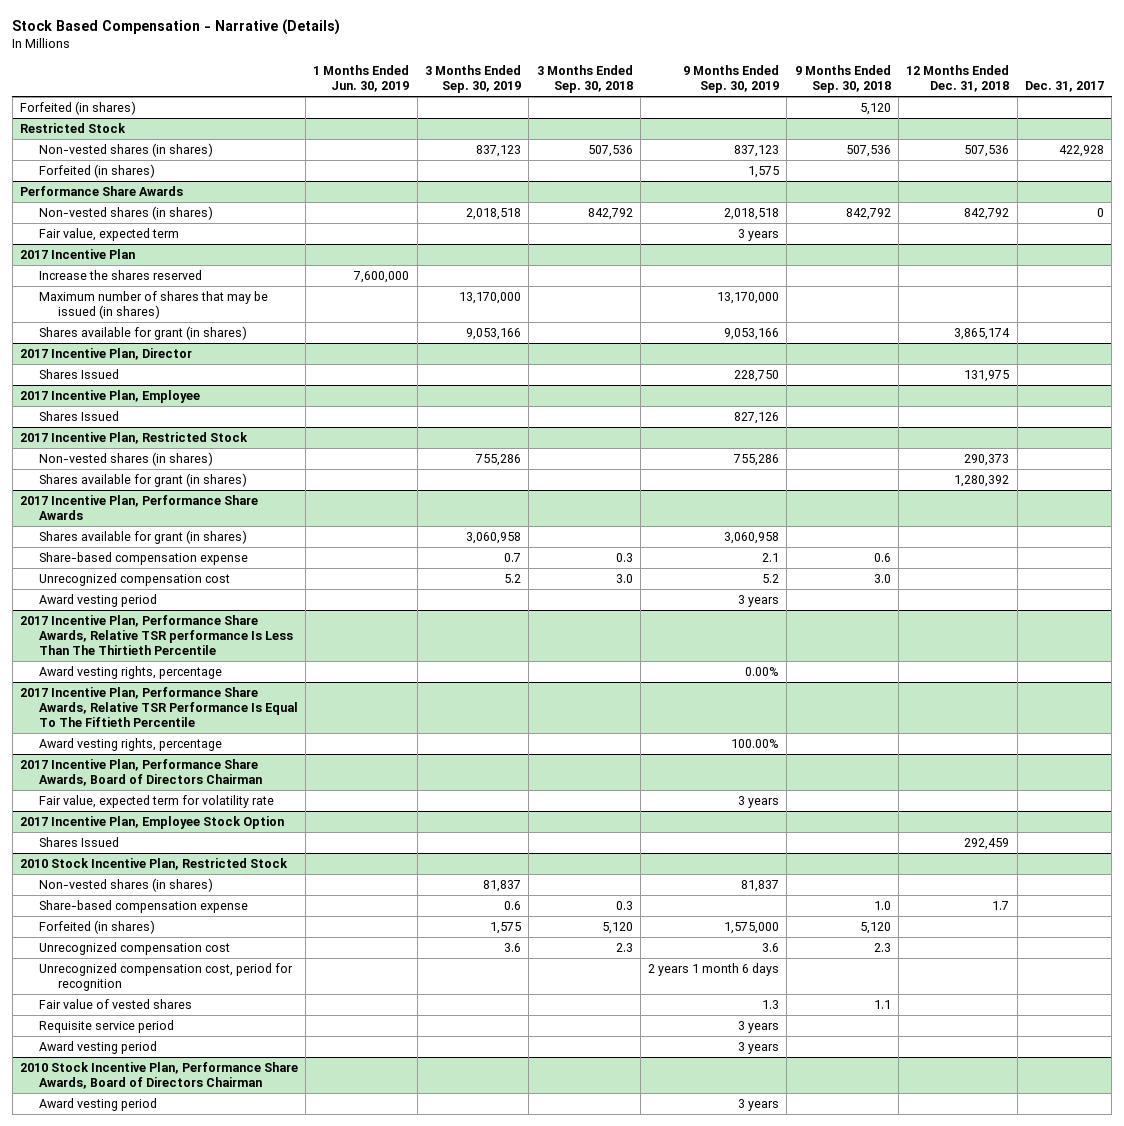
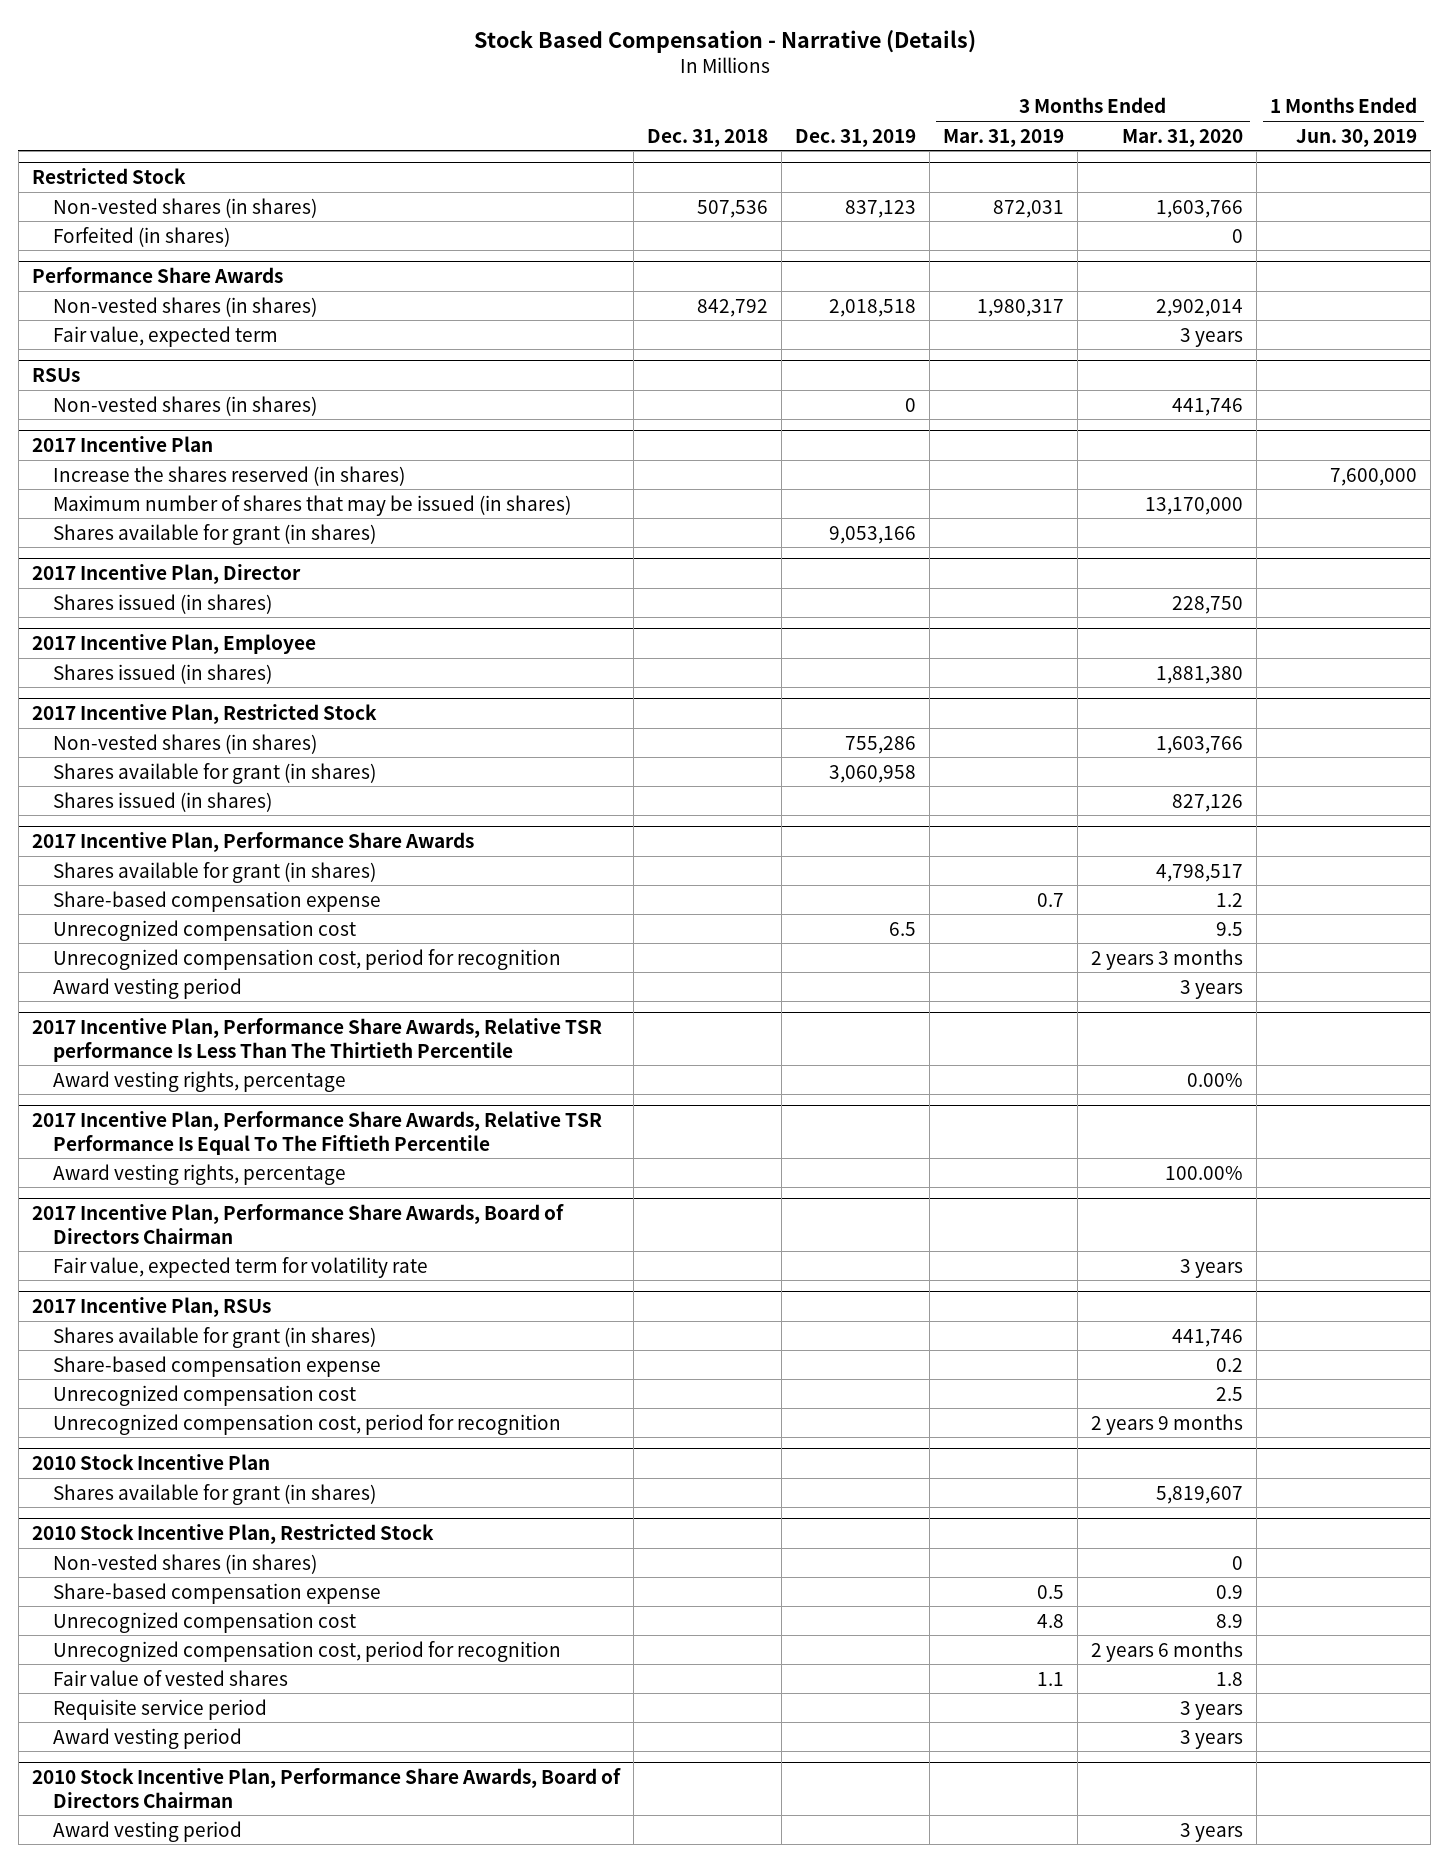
- | 1 Months Ended Jun. 30, 2019 | 3 Months Ended Sep. 30, 2019 | 3 Months Ended Sep. 30, 2018 | 9 Months Ended Sep. 30, 2019 | 9 Months Ended Sep. 30, 2018 | 12 Months Ended Dec. 31, 2018 | Dec. 31, 2017
+ | Dec. 31, 2018 | Dec. 31, 2019 | 3 Months Ended Mar. 31, 2019 | 3 Months Ended Mar. 31, 2020 | 1 Months Ended Jun. 30, 2019
- Forfeited (in shares) | | | | | 5,120 | |
+ RSUs
+ Non-vested shares (in shares) | | 0 | | 441,746 |
@ 2017 Incentive Plan
- Increase the shares reserved | 7,600,000 | | | | | |
+ Increase the shares reserved (in shares) | | | | | 7,600,000
@ 2017 Incentive Plan, Director
- Shares Issued | | | | 228,750 | | 131,975 |
+ Shares issued (in shares) | | | | 228,750 |
@ 2017 Incentive Plan, Employee
- Shares Issued | | | | 827,126 | | |
+ Shares issued (in shares) | | | | 1,881,380 |
@ 2017 Incentive Plan, Restricted Stock
+ Shares issued (in shares) | | | | 827,126 |
@ 2017 Incentive Plan, Performance Share Awards
+ Unrecognized compensation cost, period for recognition | | | | 2 years 3 months |
- 2017 Incentive Plan, Employee Stock Option
- Shares Issued | | | | | | 292,459 |
+ 2017 Incentive Plan, RSUs
+ Shares available for grant (in shares) | | | | 441,746 |
+ Share-based compensation expense | | | | 0.2 |
+ Unrecognized compensation cost | | | | 2.5 |
+ Unrecognized compensation cost, period for recognition | | | | 2 years 9 months |
+ 2010 Stock Incentive Plan
+ Shares available for grant (in shares) | | | | 5,819,607 |
@ 2010 Stock Incentive Plan, Restricted Stock
- Forfeited (in shares) | | 1,575 | 5,120 | 1,575,000 | 5,120 | |

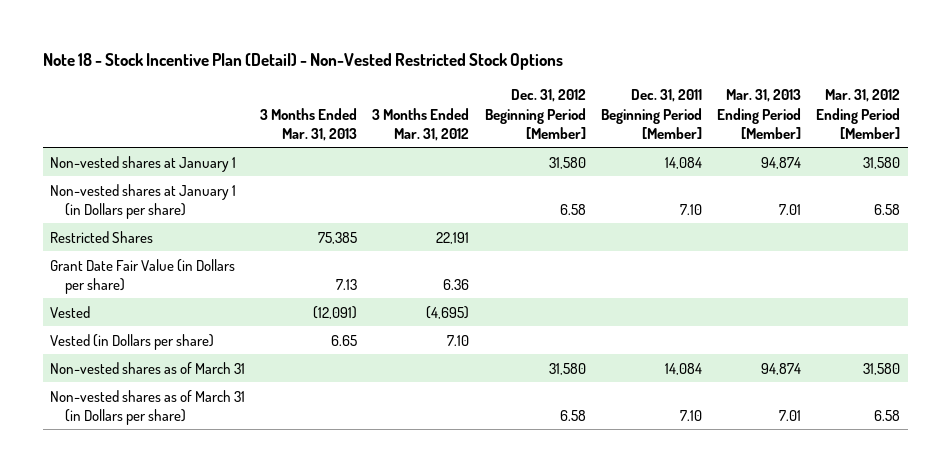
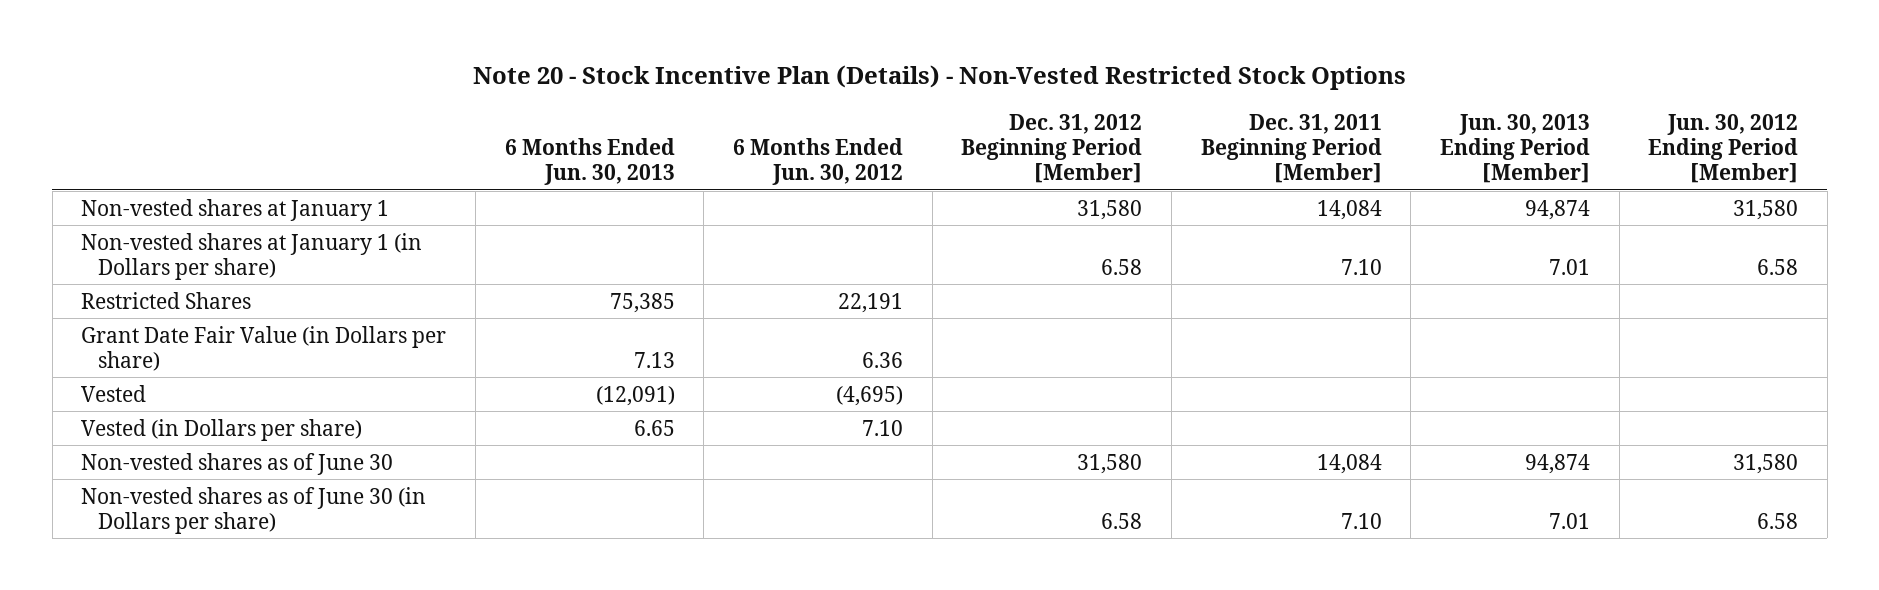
- Note 18 - Stock Incentive Plan (Detail) - Non-Vested Restricted Stock Options
+ Note 20 - Stock Incentive Plan (Details) - Non-Vested Restricted Stock Options
- | 3 Months Ended Mar. 31, 2013 | 3 Months Ended Mar. 31, 2012 | Dec. 31, 2012 Beginning Period [Member] | Dec. 31, 2011 Beginning Period [Member] | Mar. 31, 2013 Ending Period [Member] | Mar. 31, 2012 Ending Period [Member]
+ | 6 Months Ended Jun. 30, 2013 | 6 Months Ended Jun. 30, 2012 | Dec. 31, 2012 Beginning Period [Member] | Dec. 31, 2011 Beginning Period [Member] | Jun. 30, 2013 Ending Period [Member] | Jun. 30, 2012 Ending Period [Member]
- Non-vested shares as of March 31 | | | 31,580 | 14,084 | 94,874 | 31,580
- Non-vested shares as of March 31 (in Dollars per share) | | | 6.58 | 7.10 | 7.01 | 6.58
+ Non-vested shares as of June 30 | | | 31,580 | 14,084 | 94,874 | 31,580
+ Non-vested shares as of June 30 (in Dollars per share) | | | 6.58 | 7.10 | 7.01 | 6.58

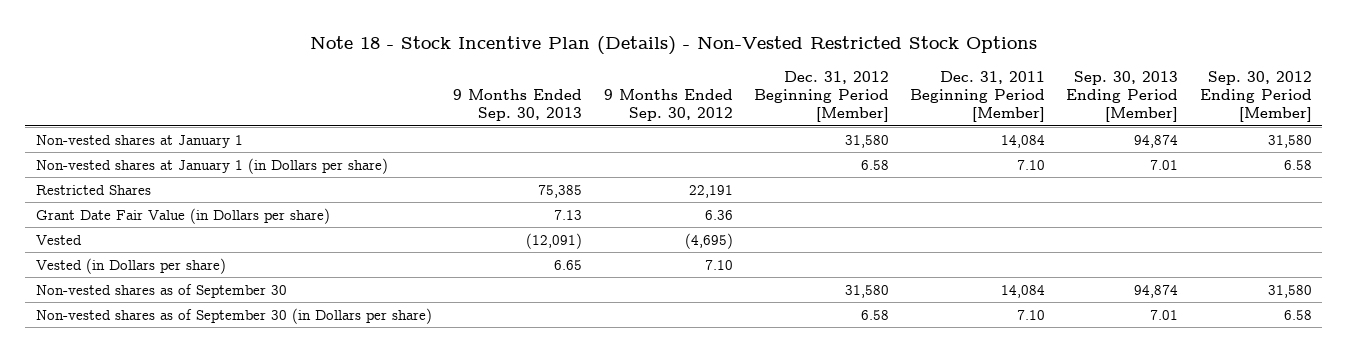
- Note 20 - Stock Incentive Plan (Details) - Non-Vested Restricted Stock Options
+ Note 18 - Stock Incentive Plan (Details) - Non-Vested Restricted Stock Options
- | 6 Months Ended Jun. 30, 2013 | 6 Months Ended Jun. 30, 2012 | Dec. 31, 2012 Beginning Period [Member] | Dec. 31, 2011 Beginning Period [Member] | Jun. 30, 2013 Ending Period [Member] | Jun. 30, 2012 Ending Period [Member]
+ | 9 Months Ended Sep. 30, 2013 | 9 Months Ended Sep. 30, 2012 | Dec. 31, 2012 Beginning Period [Member] | Dec. 31, 2011 Beginning Period [Member] | Sep. 30, 2013 Ending Period [Member] | Sep. 30, 2012 Ending Period [Member]
- Non-vested shares as of June 30 | | | 31,580 | 14,084 | 94,874 | 31,580
- Non-vested shares as of June 30 (in Dollars per share) | | | 6.58 | 7.10 | 7.01 | 6.58
+ Non-vested shares as of September 30 | | | 31,580 | 14,084 | 94,874 | 31,580
+ Non-vested shares as of September 30 (in Dollars per share) | | | 6.58 | 7.10 | 7.01 | 6.58

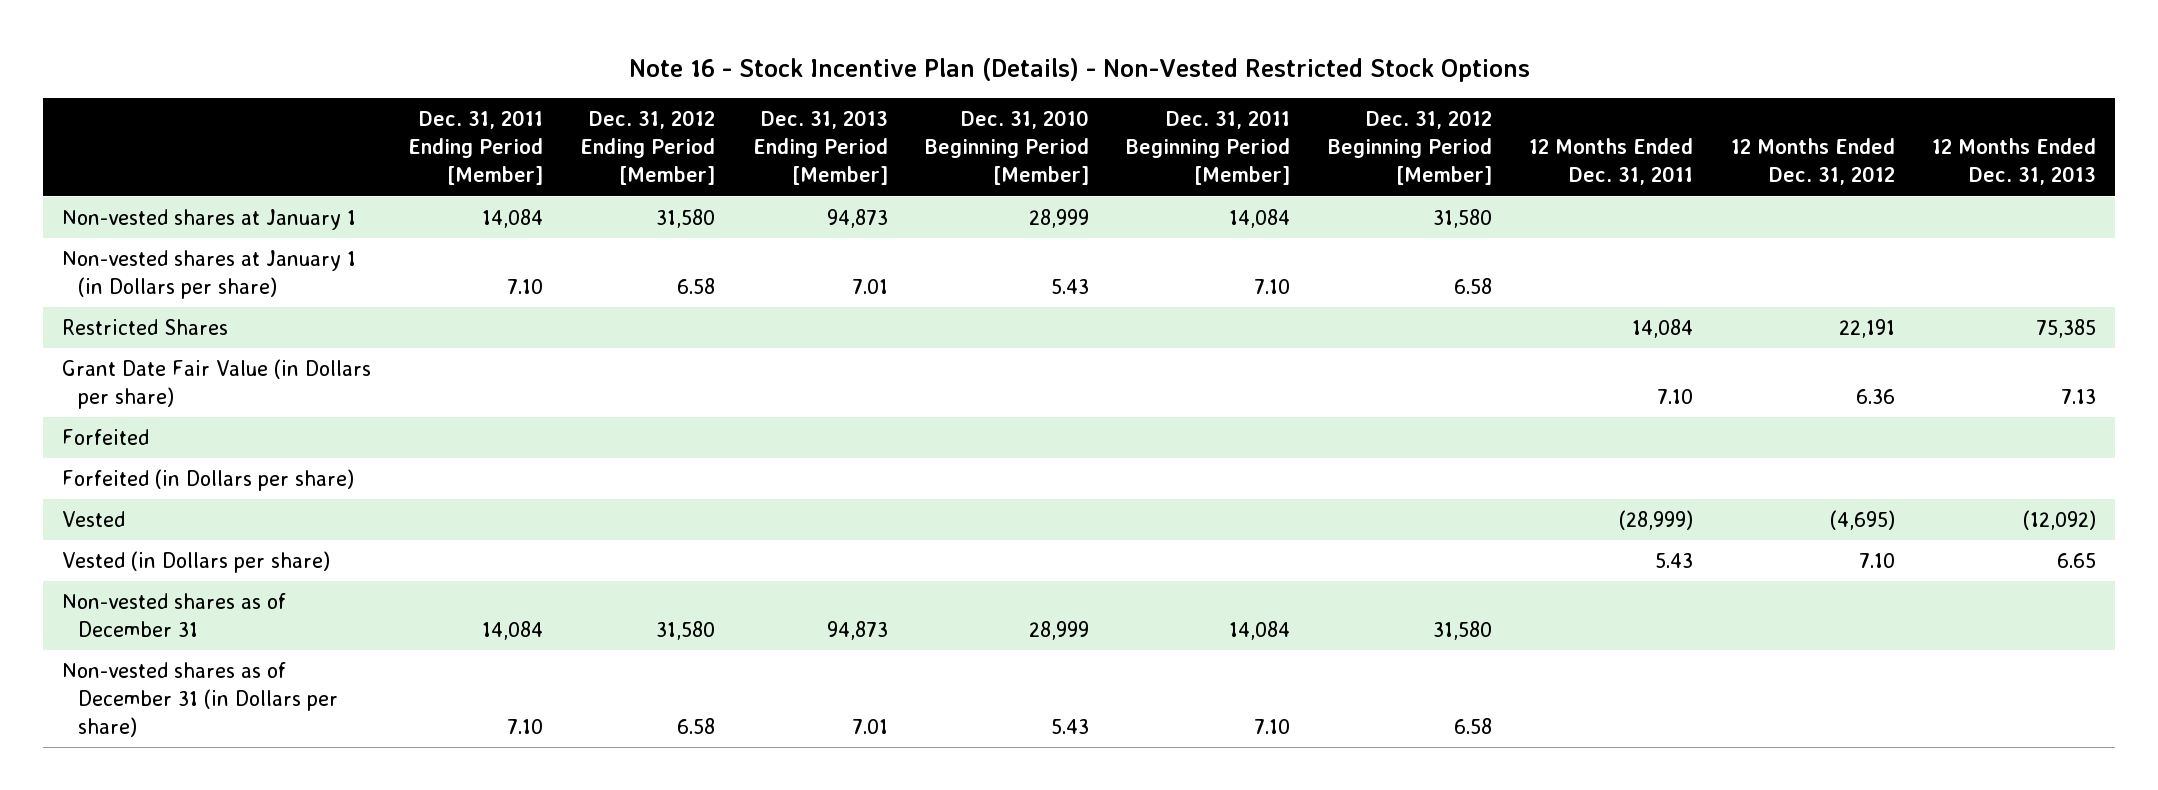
- Note 18 - Stock Incentive Plan (Details) - Non-Vested Restricted Stock Options
+ Note 16 - Stock Incentive Plan (Details) - Non-Vested Restricted Stock Options
- | 9 Months Ended Sep. 30, 2013 | 9 Months Ended Sep. 30, 2012 | Dec. 31, 2012 Beginning Period [Member] | Dec. 31, 2011 Beginning Period [Member] | Sep. 30, 2013 Ending Period [Member] | Sep. 30, 2012 Ending Period [Member]
+ | Dec. 31, 2011 Ending Period [Member] | Dec. 31, 2012 Ending Period [Member] | Dec. 31, 2013 Ending Period [Member] | Dec. 31, 2010 Beginning Period [Member] | Dec. 31, 2011 Beginning Period [Member] | Dec. 31, 2012 Beginning Period [Member] | 12 Months Ended Dec. 31, 2011 | 12 Months Ended Dec. 31, 2012 | 12 Months Ended Dec. 31, 2013
+ Forfeited
+ Forfeited (in Dollars per share)
- Non-vested shares as of September 30 | | | 31,580 | 14,084 | 94,874 | 31,580
- Non-vested shares as of September 30 (in Dollars per share) | | | 6.58 | 7.10 | 7.01 | 6.58
+ Non-vested shares as of December 31 | 14,084 | 31,580 | 94,873 | 28,999 | 14,084 | 31,580 | | |
+ Non-vested shares as of December 31 (in Dollars per share) | 7.10 | 6.58 | 7.01 | 5.43 | 7.10 | 6.58 | | |

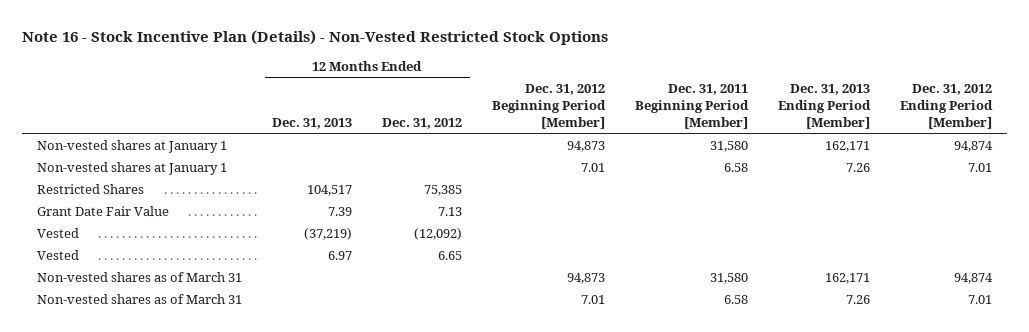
- | Dec. 31, 2011 Ending Period [Member] | Dec. 31, 2012 Ending Period [Member] | Dec. 31, 2013 Ending Period [Member] | Dec. 31, 2010 Beginning Period [Member] | Dec. 31, 2011 Beginning Period [Member] | Dec. 31, 2012 Beginning Period [Member] | 12 Months Ended Dec. 31, 2011 | 12 Months Ended Dec. 31, 2012 | 12 Months Ended Dec. 31, 2013
+ | 12 Months Ended Dec. 31, 2013 | 12 Months Ended Dec. 31, 2012 | Dec. 31, 2012 Beginning Period [Member] | Dec. 31, 2011 Beginning Period [Member] | Dec. 31, 2013 Ending Period [Member] | Dec. 31, 2012 Ending Period [Member]
- Non-vested shares at January 1 | 14,084 | 31,580 | 94,873 | 28,999 | 14,084 | 31,580 | | |
- Non-vested shares at January 1 (in Dollars per share) | 7.10 | 6.58 | 7.01 | 5.43 | 7.10 | 6.58 | | |
- Restricted Shares | | | | | | | 14,084 | 22,191 | 75,385
- Grant Date Fair Value (in Dollars per share) | | | | | | | 7.10 | 6.36 | 7.13
- Forfeited
- Forfeited (in Dollars per share)
- Vested | | | | | | | (28,999) | (4,695) | (12,092)
- Vested (in Dollars per share) | | | | | | | 5.43 | 7.10 | 6.65
- Non-vested shares as of December 31 | 14,084 | 31,580 | 94,873 | 28,999 | 14,084 | 31,580 | | |
- Non-vested shares as of December 31 (in Dollars per share) | 7.10 | 6.58 | 7.01 | 5.43 | 7.10 | 6.58 | | |
+ Non-vested shares at January 1 | | | 94,873 | 31,580 | 162,171 | 94,874
+ Non-vested shares at January 1 | | | 7.01 | 6.58 | 7.26 | 7.01
+ Restricted Shares | 104,517 | 75,385 | | | |
+ Grant Date Fair Value | 7.39 | 7.13 | | | |
+ Vested | (37,219) | (12,092) | | | |
+ Vested | 6.97 | 6.65 | | | |
+ Non-vested shares as of March 31 | | | 94,873 | 31,580 | 162,171 | 94,874
+ Non-vested shares as of March 31 | | | 7.01 | 6.58 | 7.26 | 7.01

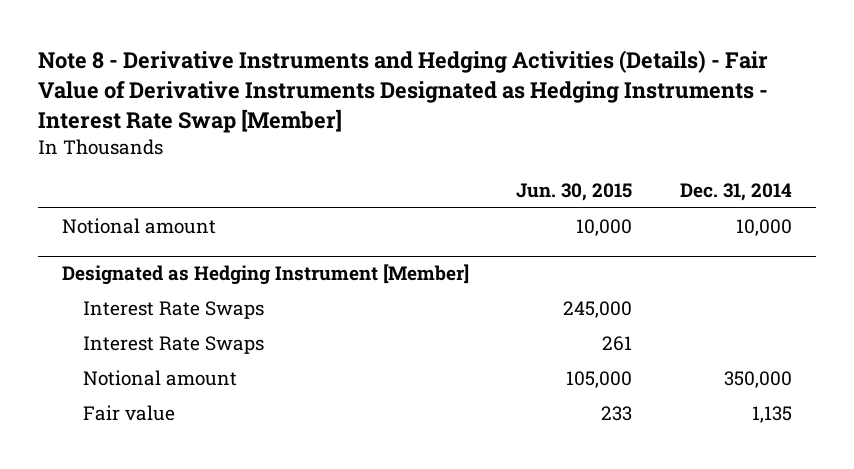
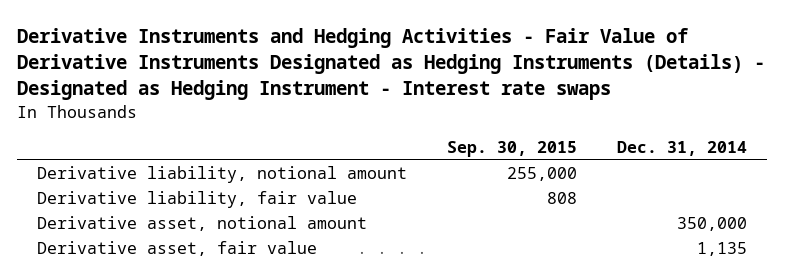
- Note 8 - Derivative Instruments and Hedging Activities (Details) - Fair Value of Derivative Instruments Designated as Hedging Instruments - Interest Rate Swap [Member]
+ Derivative Instruments and Hedging Activities - Fair Value of Derivative Instruments Designated as Hedging Instruments (Details) - Designated as Hedging Instrument - Interest rate swaps
- | Jun. 30, 2015 | Dec. 31, 2014
+ | Sep. 30, 2015 | Dec. 31, 2014
- Notional amount | 10,000 | 10,000
- Designated as Hedging Instrument [Member]
- Interest Rate Swaps | 245,000 |
- Interest Rate Swaps | 261 |
- Notional amount | 105,000 | 350,000
- Fair value | 233 | 1,135
+ Derivative liability, notional amount | 255,000 |
+ Derivative liability, fair value | 808 |
+ Derivative asset, notional amount | | 350,000
+ Derivative asset, fair value | | 1,135

